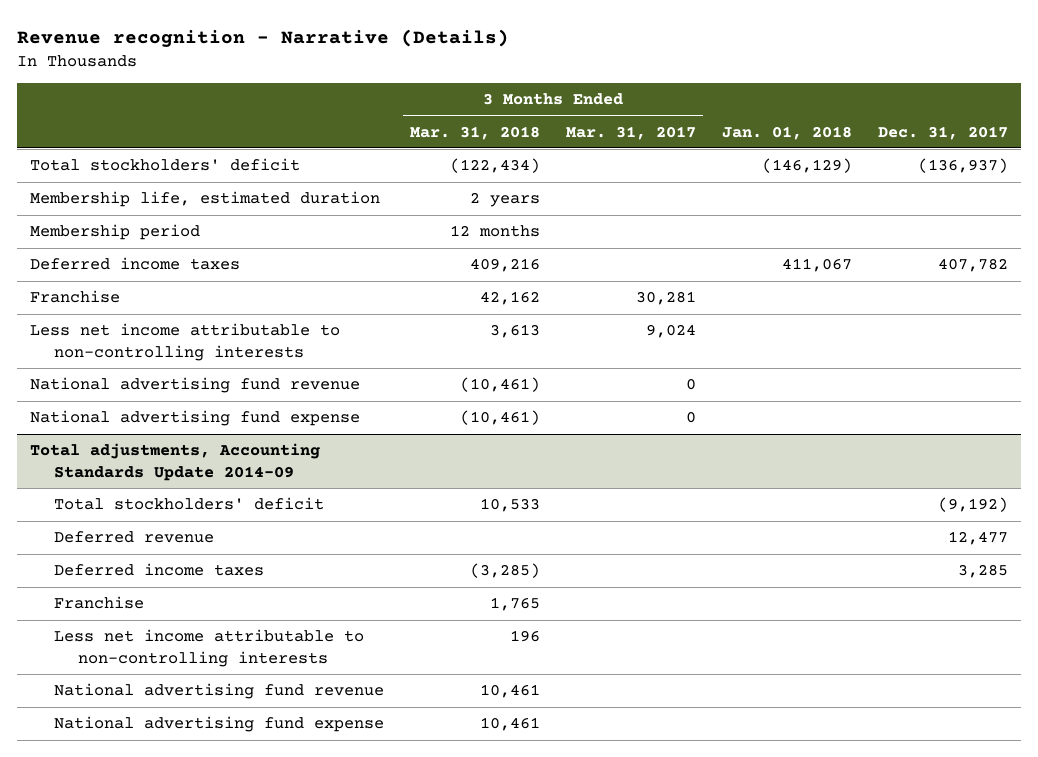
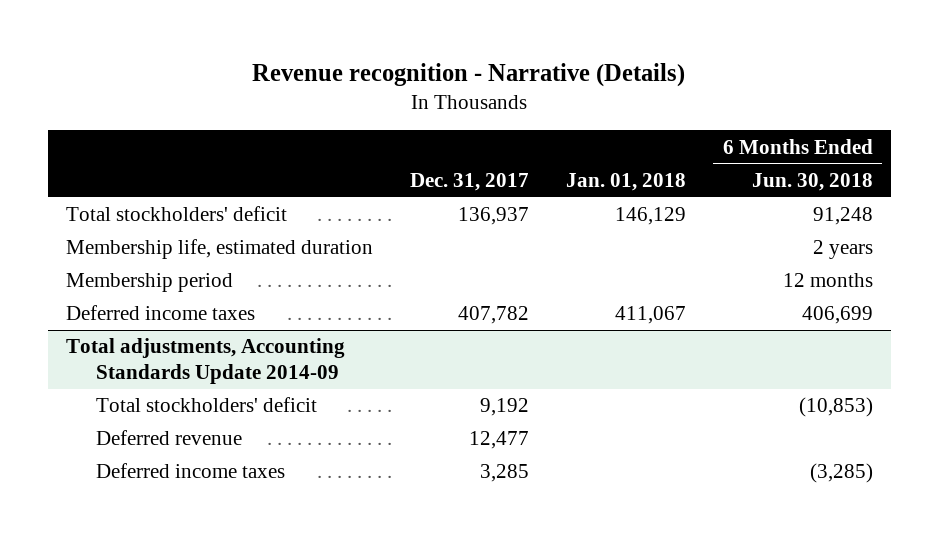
- | 3 Months Ended Mar. 31, 2018 | 3 Months Ended Mar. 31, 2017 | Jan. 01, 2018 | Dec. 31, 2017
+ | Dec. 31, 2017 | Jan. 01, 2018 | 6 Months Ended Jun. 30, 2018
- Total stockholders' deficit | (122,434) | | (146,129) | (136,937)
+ Total stockholders' deficit | 136,937 | 146,129 | 91,248
- Franchise | 42,162 | 30,281 | |
- Less net income attributable to non-controlling interests | 3,613 | 9,024 | |
- National advertising fund revenue | (10,461) | 0 | |
- National advertising fund expense | (10,461) | 0 | |
@ Total adjustments, Accounting Standards Update 2014-09
- Total stockholders' deficit | 10,533 | | | (9,192)
+ Total stockholders' deficit | 9,192 | | (10,853)
- Franchise | 1,765 | | |
- Less net income attributable to non-controlling interests | 196 | | |
- National advertising fund revenue | 10,461 | | |
- National advertising fund expense | 10,461 | | |

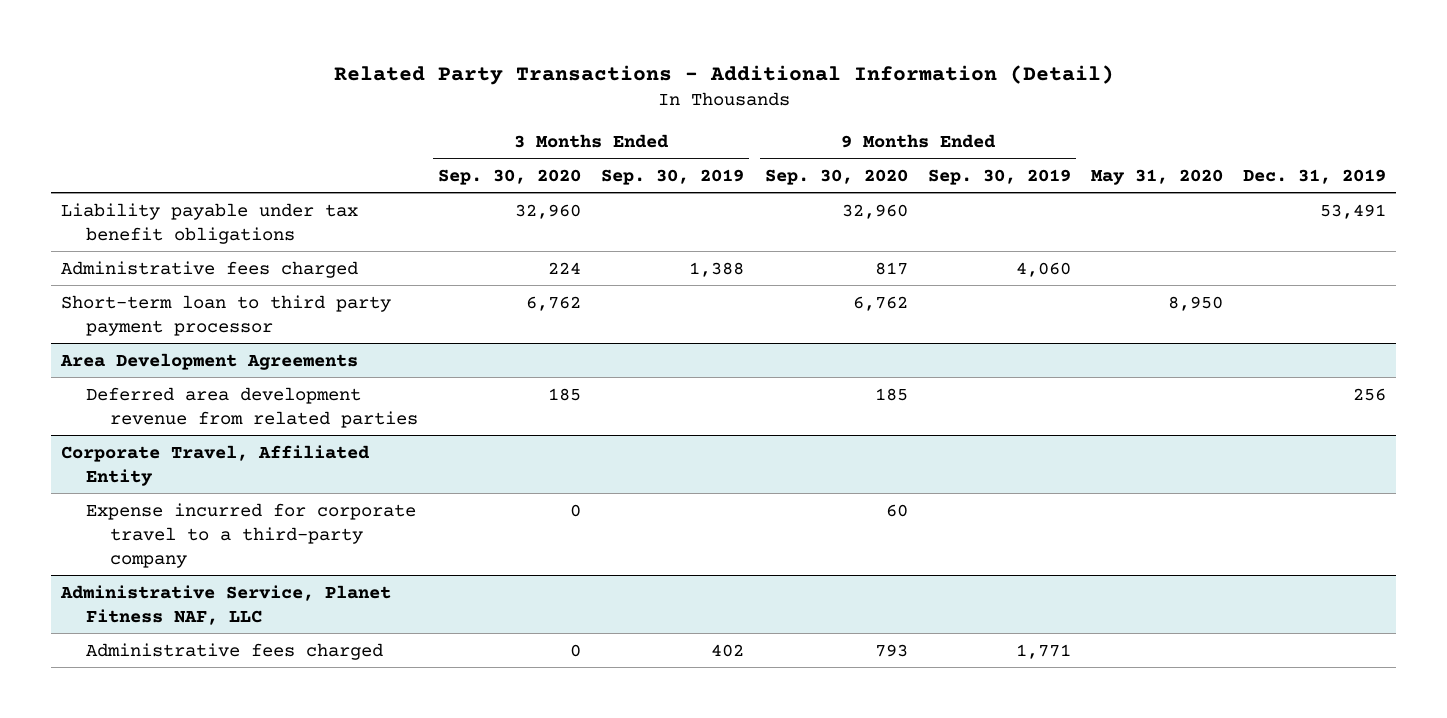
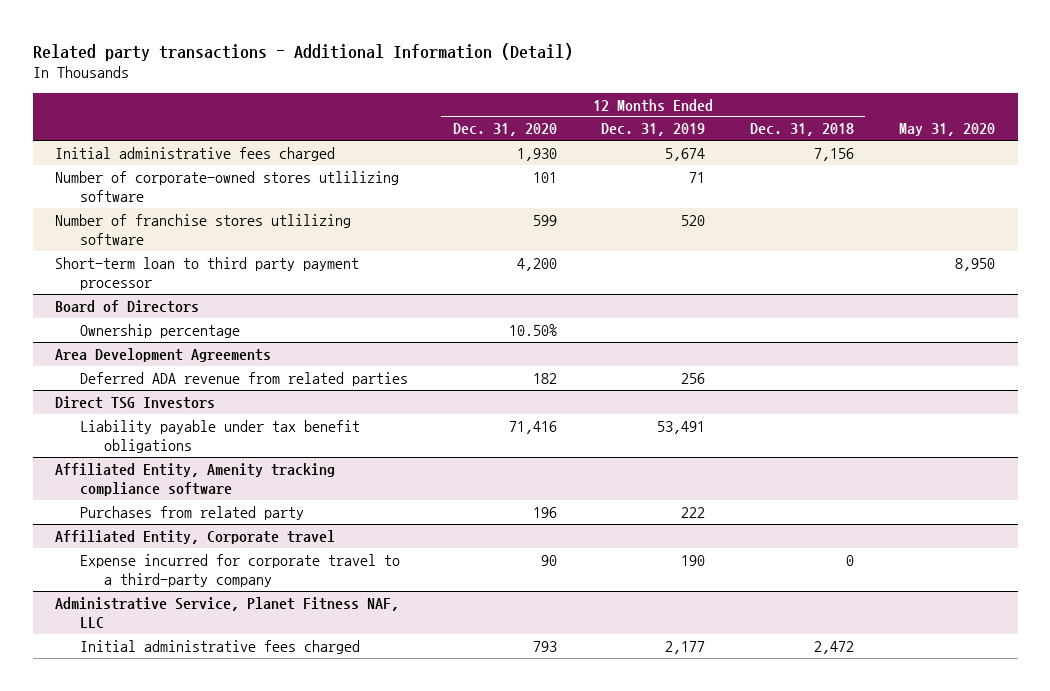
- Related Party Transactions - Additional Information (Detail)
+ Related party transactions - Additional Information (Detail)
- | 3 Months Ended Sep. 30, 2020 | 3 Months Ended Sep. 30, 2019 | 9 Months Ended Sep. 30, 2020 | 9 Months Ended Sep. 30, 2019 | May 31, 2020 | Dec. 31, 2019
+ | 12 Months Ended Dec. 31, 2020 | 12 Months Ended Dec. 31, 2019 | 12 Months Ended Dec. 31, 2018 | May 31, 2020
- Liability payable under tax benefit obligations | 32,960 | | 32,960 | | | 53,491
- Administrative fees charged | 224 | 1,388 | 817 | 4,060 | |
+ Initial administrative fees charged | 1,930 | 5,674 | 7,156 |
+ Number of corporate-owned stores utlilizing software | 101 | 71 | |
+ Number of franchise stores utlilizing software | 599 | 520 | |
+ Board of Directors
+ Ownership percentage | 10.50% | | |
@ Area Development Agreements
- Deferred area development revenue from related parties | 185 | | 185 | | | 256
- Corporate Travel, Affiliated Entity
@ Area Development Agreements
+ Deferred ADA revenue from related parties | 182 | 256 | |
+ Direct TSG Investors
+ Liability payable under tax benefit obligations | 71,416 | 53,491 | |
+ Affiliated Entity, Amenity tracking compliance software
+ Purchases from related party | 196 | 222 | |
+ Affiliated Entity, Corporate travel
@ Administrative Service, Planet Fitness NAF, LLC
- Administrative fees charged | 0 | 402 | 793 | 1,771 | |
+ Initial administrative fees charged | 793 | 2,177 | 2,472 |

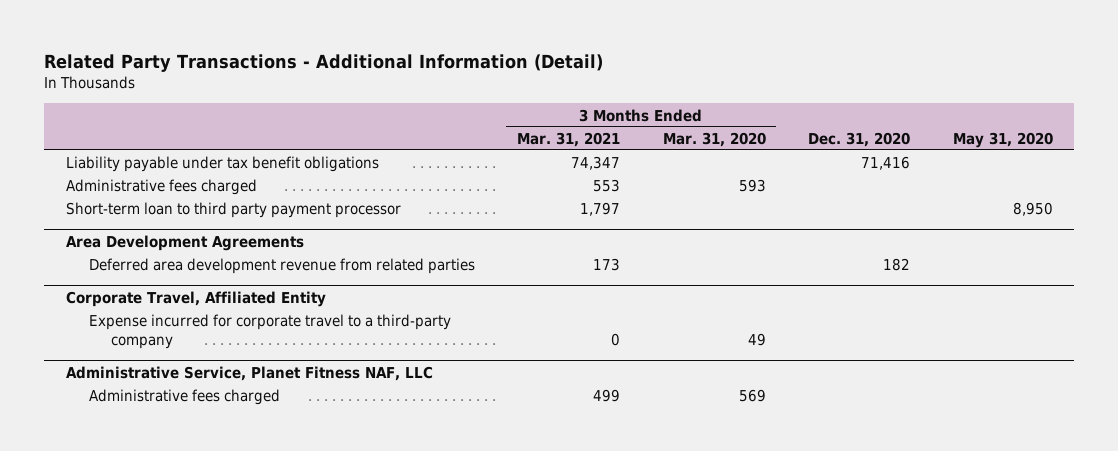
- Related party transactions - Additional Information (Detail)
+ Related Party Transactions - Additional Information (Detail)
- | 12 Months Ended Dec. 31, 2020 | 12 Months Ended Dec. 31, 2019 | 12 Months Ended Dec. 31, 2018 | May 31, 2020
+ | 3 Months Ended Mar. 31, 2021 | 3 Months Ended Mar. 31, 2020 | Dec. 31, 2020 | May 31, 2020
- Initial administrative fees charged | 1,930 | 5,674 | 7,156 |
- Number of corporate-owned stores utlilizing software | 101 | 71 | |
- Number of franchise stores utlilizing software | 599 | 520 | |
+ Liability payable under tax benefit obligations | 74,347 | | 71,416 |
+ Administrative fees charged | 553 | 593 | |
- Board of Directors
- Ownership percentage | 10.50% | | |
@ Area Development Agreements
- Deferred ADA revenue from related parties | 182 | 256 | |
- Direct TSG Investors
- Liability payable under tax benefit obligations | 71,416 | 53,491 | |
- Affiliated Entity, Amenity tracking compliance software
- Purchases from related party | 196 | 222 | |
- Affiliated Entity, Corporate travel
@ Area Development Agreements
+ Deferred area development revenue from related parties | 173 | | 182 |
+ Corporate Travel, Affiliated Entity
@ Administrative Service, Planet Fitness NAF, LLC
- Initial administrative fees charged | 793 | 2,177 | 2,472 |
+ Administrative fees charged | 499 | 569 | |

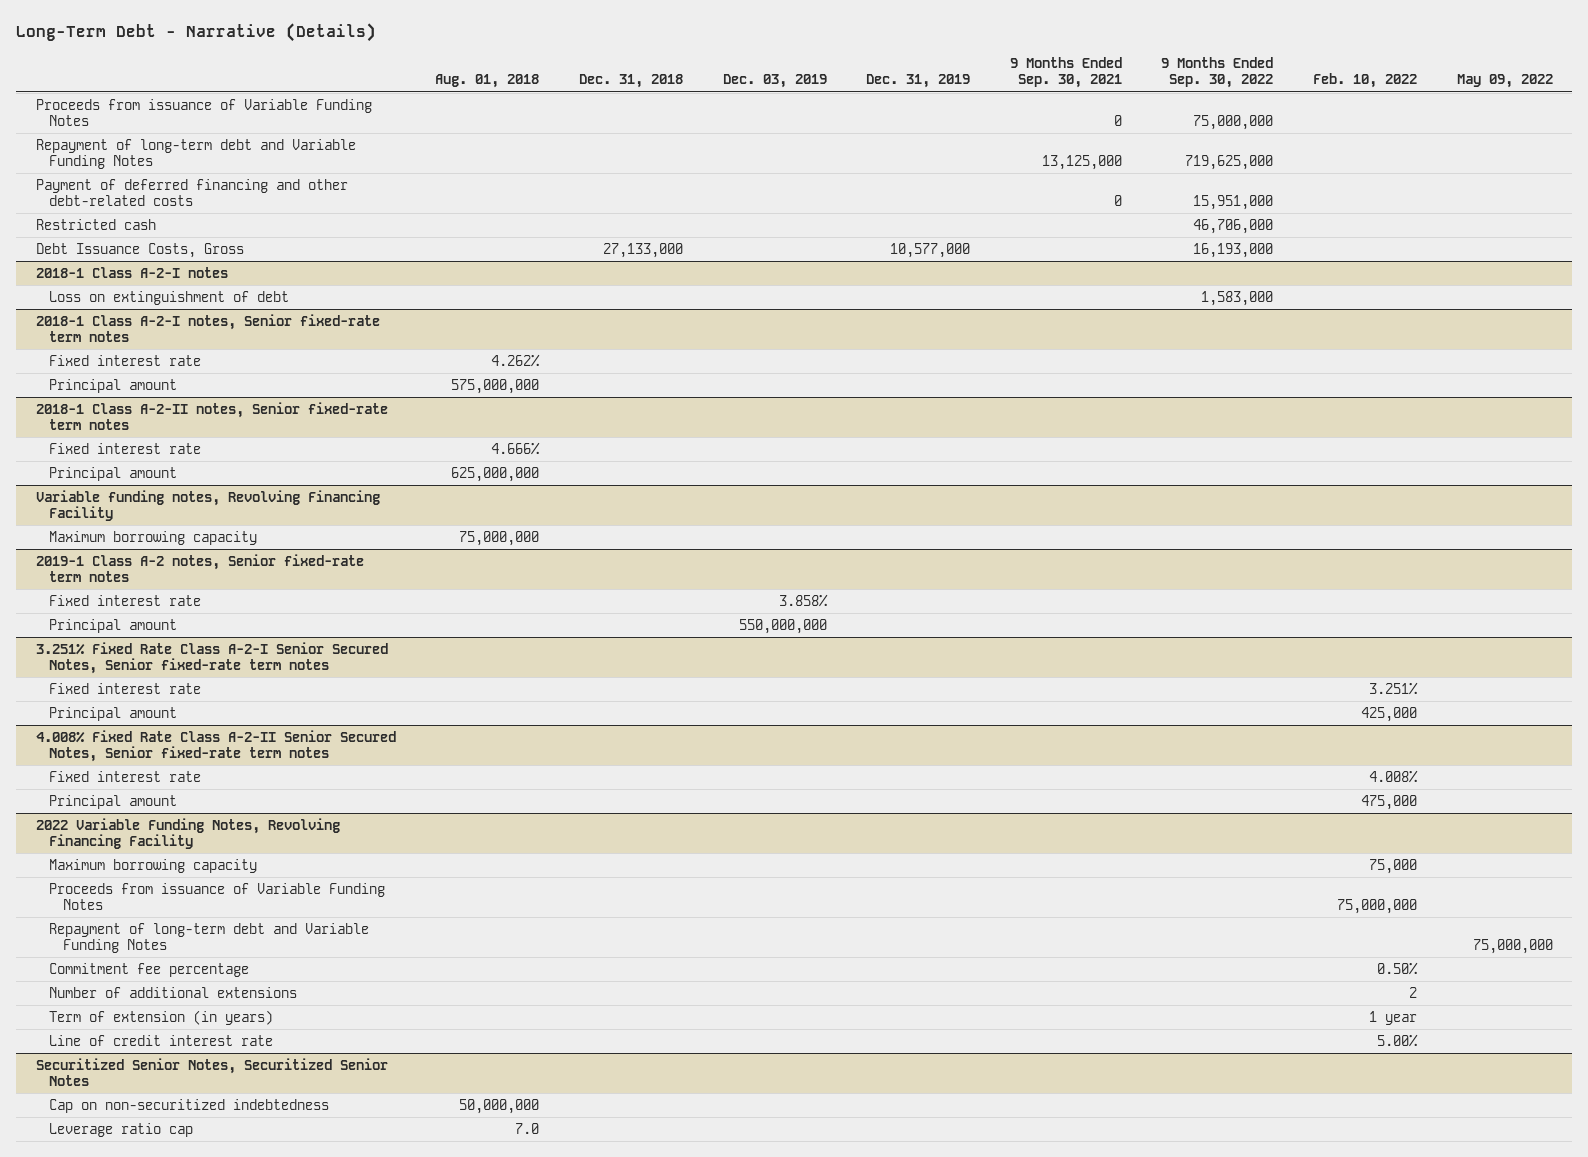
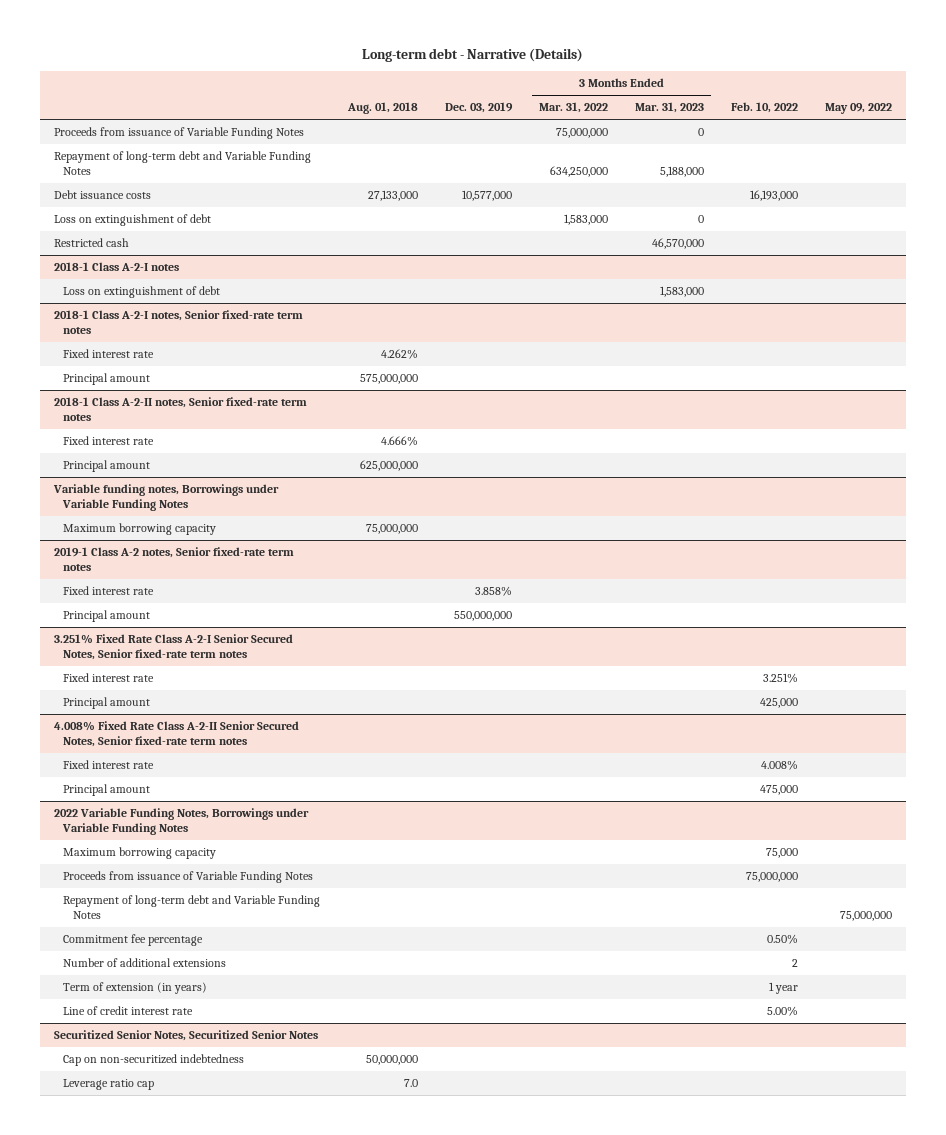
- Long-Term Debt - Narrative (Details)
+ Long-term debt - Narrative (Details)
- | Aug. 01, 2018 | Dec. 31, 2018 | Dec. 03, 2019 | Dec. 31, 2019 | 9 Months Ended Sep. 30, 2021 | 9 Months Ended Sep. 30, 2022 | Feb. 10, 2022 | May 09, 2022
+ | Aug. 01, 2018 | Dec. 03, 2019 | 3 Months Ended Mar. 31, 2022 | 3 Months Ended Mar. 31, 2023 | Feb. 10, 2022 | May 09, 2022
- Payment of deferred financing and other debt-related costs | | | | | 0 | 15,951,000 | |
+ Debt issuance costs | 27,133,000 | 10,577,000 | | | 16,193,000 |
+ Loss on extinguishment of debt | | | 1,583,000 | 0 | |
- Debt Issuance Costs, Gross | | 27,133,000 | | 10,577,000 | | 16,193,000 | |
- Variable funding notes, Revolving Financing Facility
+ Variable funding notes, Borrowings under Variable Funding Notes
- 2022 Variable Funding Notes, Revolving Financing Facility
+ 2022 Variable Funding Notes, Borrowings under Variable Funding Notes

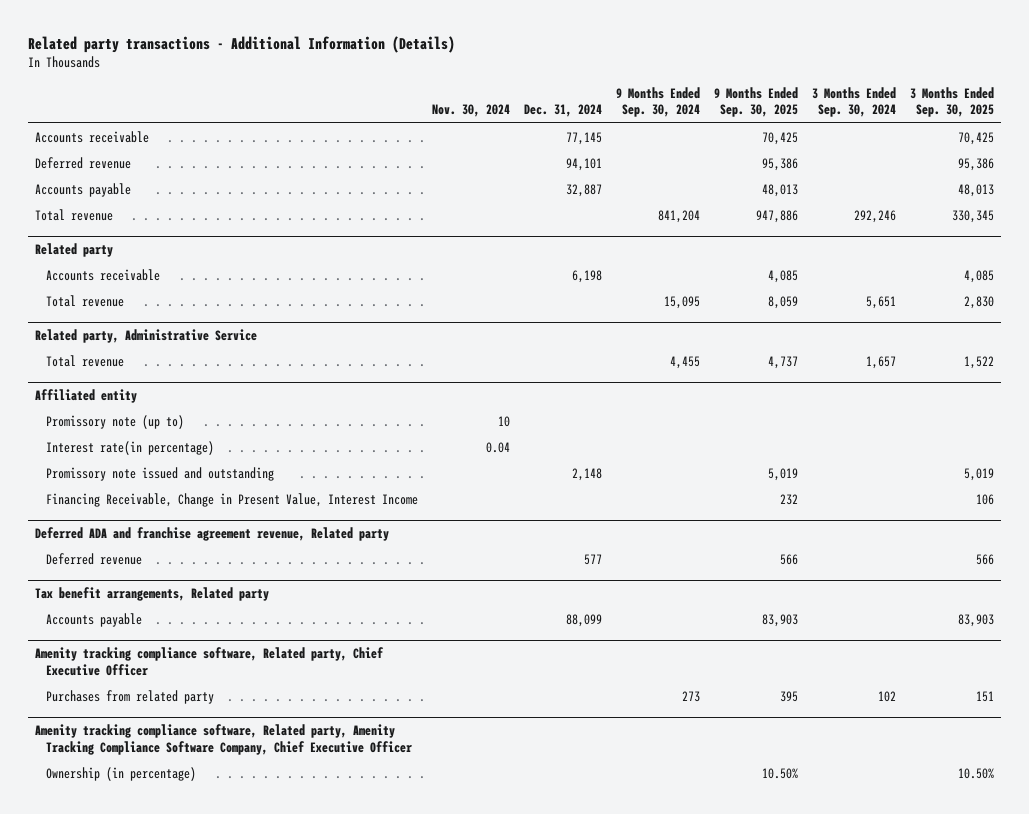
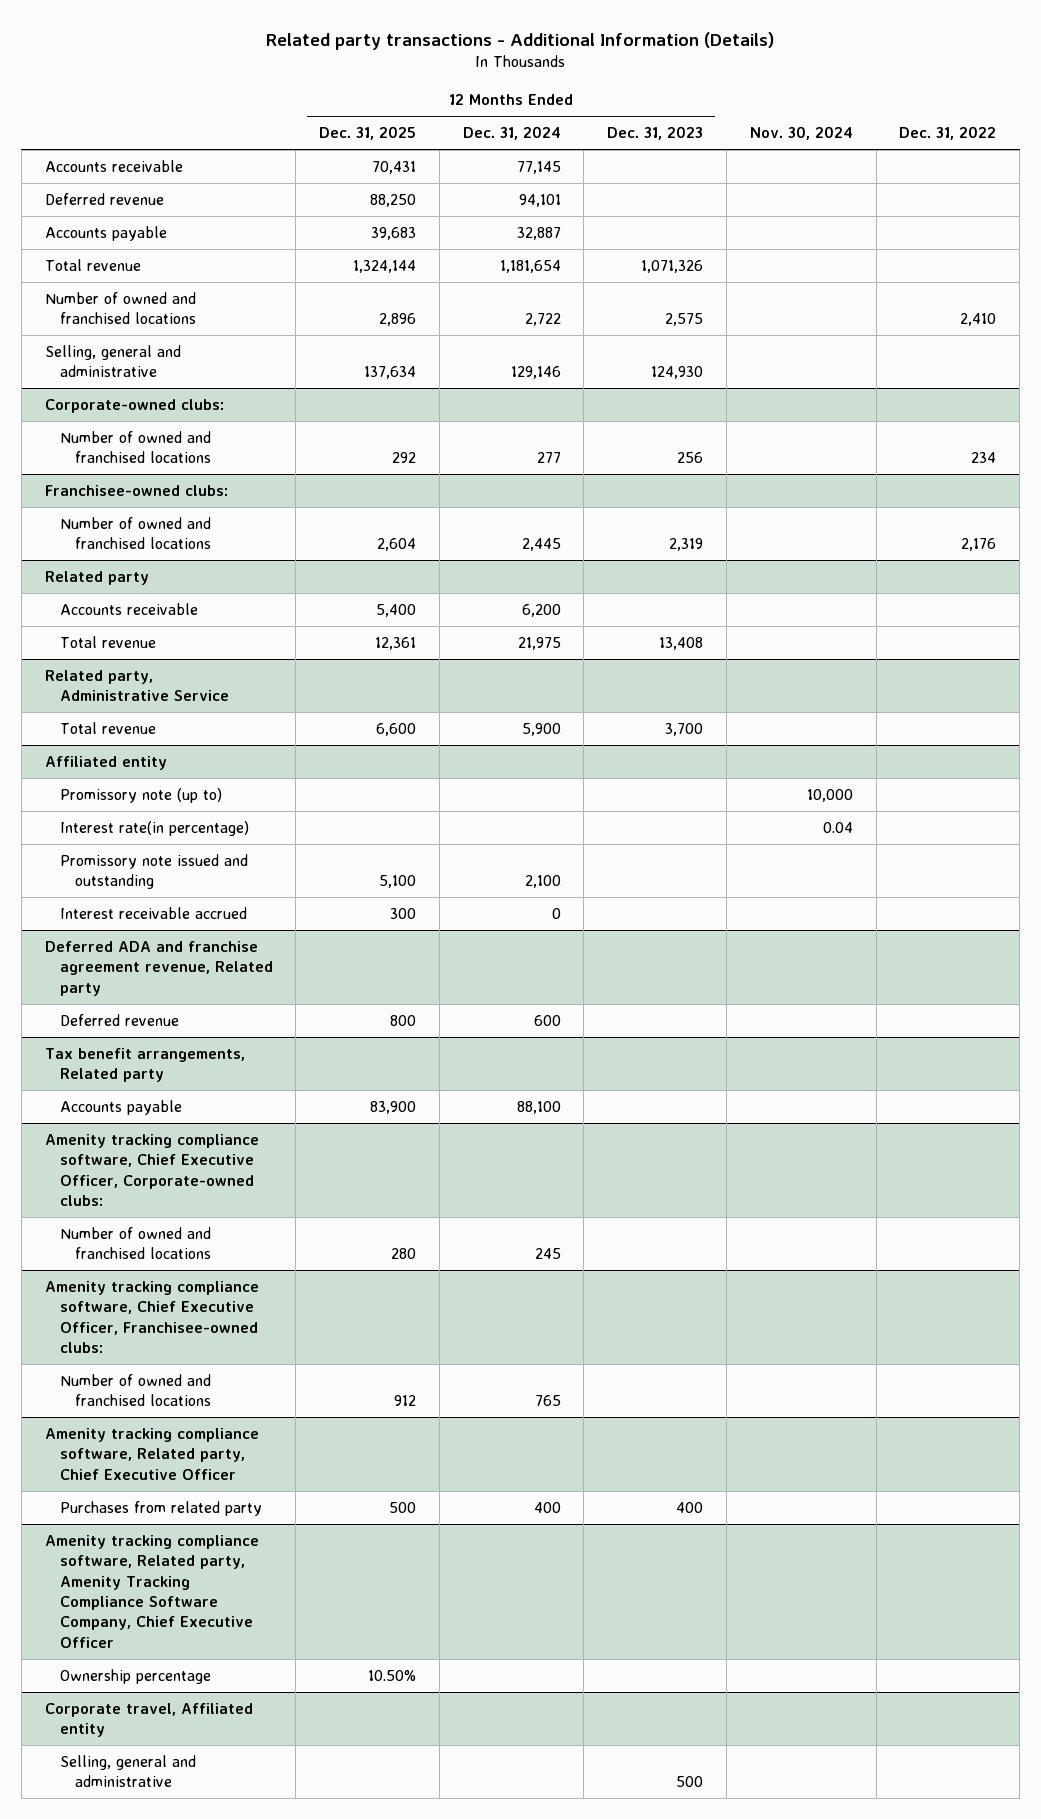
- | Nov. 30, 2024 | Dec. 31, 2024 | 9 Months Ended Sep. 30, 2024 | 9 Months Ended Sep. 30, 2025 | 3 Months Ended Sep. 30, 2024 | 3 Months Ended Sep. 30, 2025
+ | 12 Months Ended Dec. 31, 2025 | 12 Months Ended Dec. 31, 2024 | 12 Months Ended Dec. 31, 2023 | Nov. 30, 2024 | Dec. 31, 2022
+ Number of owned and franchised locations | 2,896 | 2,722 | 2,575 | | 2,410
+ Selling, general and administrative | 137,634 | 129,146 | 124,930 | |
+ Corporate-owned clubs:
+ Number of owned and franchised locations | 292 | 277 | 256 | | 234
+ Franchisee-owned clubs:
+ Number of owned and franchised locations | 2,604 | 2,445 | 2,319 | | 2,176
@ Affiliated entity
- Promissory note (up to) | 10 | | | | |
+ Promissory note (up to) | | | | 10,000 |
- Financing Receivable, Change in Present Value, Interest Income | | | | 232 | | 106
+ Interest receivable accrued | 300 | 0 | | |
+ Amenity tracking compliance software, Chief Executive Officer, Corporate-owned clubs:
+ Number of owned and franchised locations | 280 | 245 | | |
+ Amenity tracking compliance software, Chief Executive Officer, Franchisee-owned clubs:
+ Number of owned and franchised locations | 912 | 765 | | |
@ Amenity tracking compliance software, Related party, Amenity Tracking Compliance Software Company, Chief Executive Officer
- Ownership (in percentage) | | | | 10.50% | | 10.50%
+ Ownership percentage | 10.50% | | | |
+ Corporate travel, Affiliated entity
+ Selling, general and administrative | | | 500 | |

